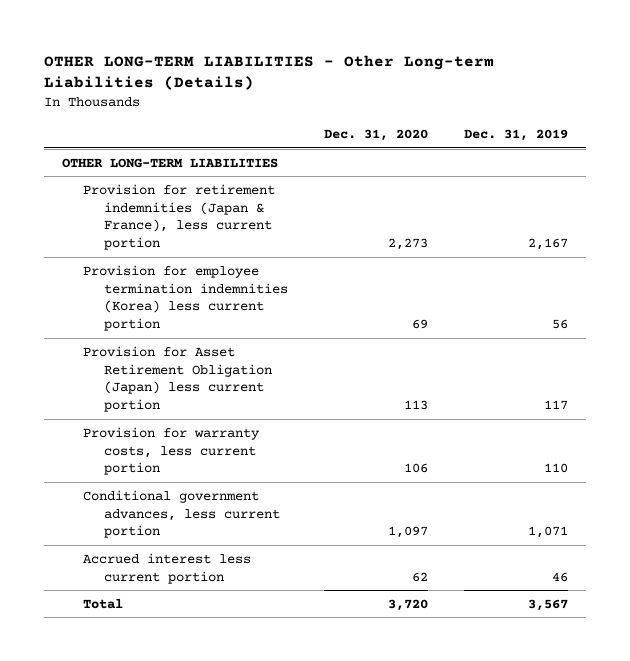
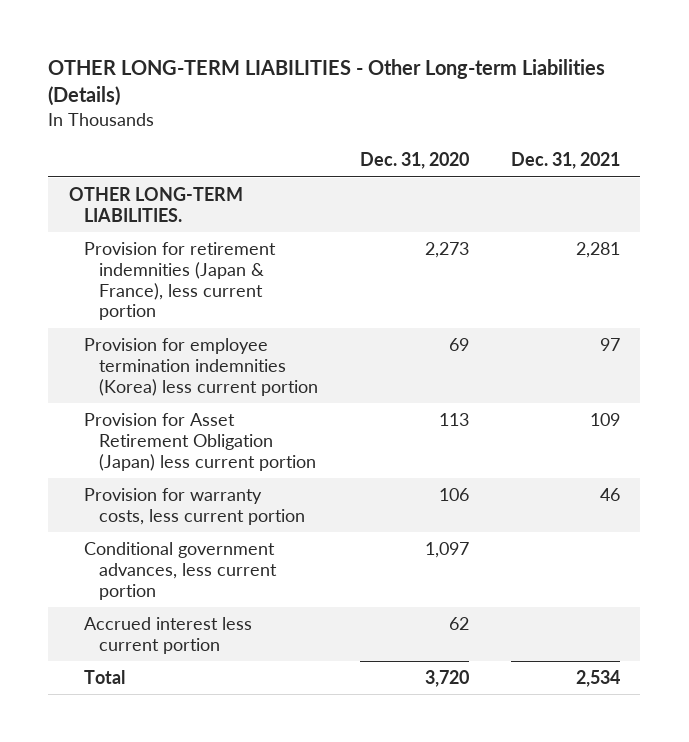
- | Dec. 31, 2020 | Dec. 31, 2019
+ | Dec. 31, 2020 | Dec. 31, 2021
- OTHER LONG-TERM LIABILITIES
+ OTHER LONG-TERM LIABILITIES.

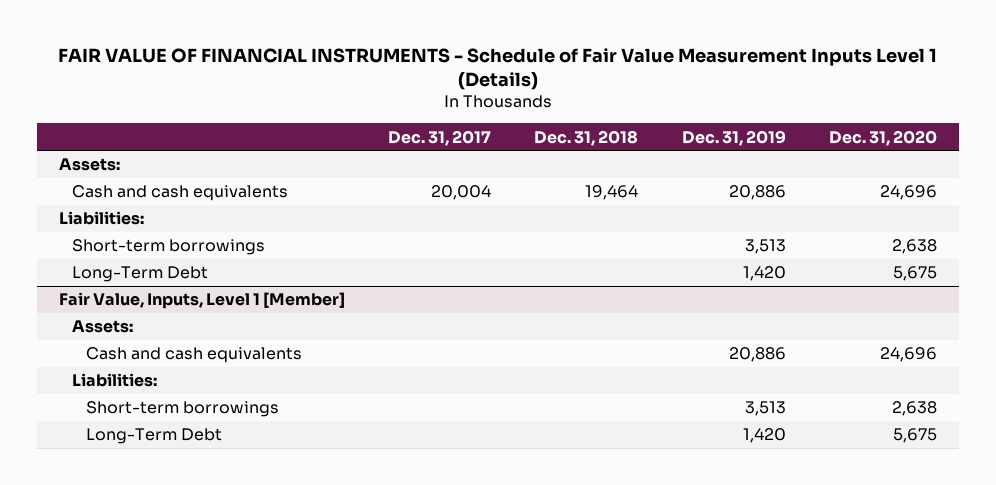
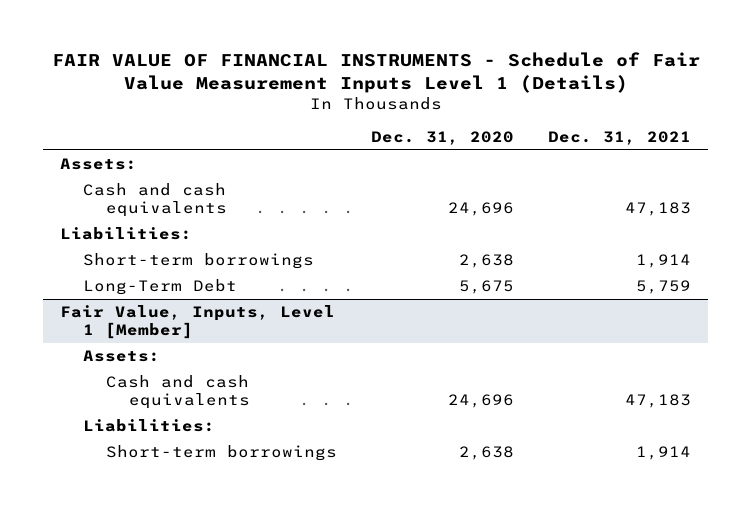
- | Dec. 31, 2017 | Dec. 31, 2018 | Dec. 31, 2019 | Dec. 31, 2020
+ | Dec. 31, 2020 | Dec. 31, 2021
@ Fair Value, Inputs, Level 1 [Member]
- Long-Term Debt | | | 1,420 | 5,675

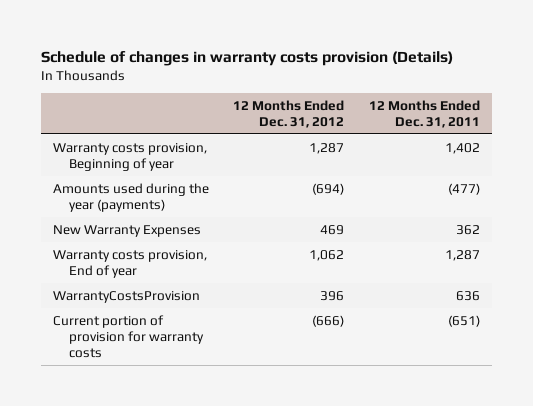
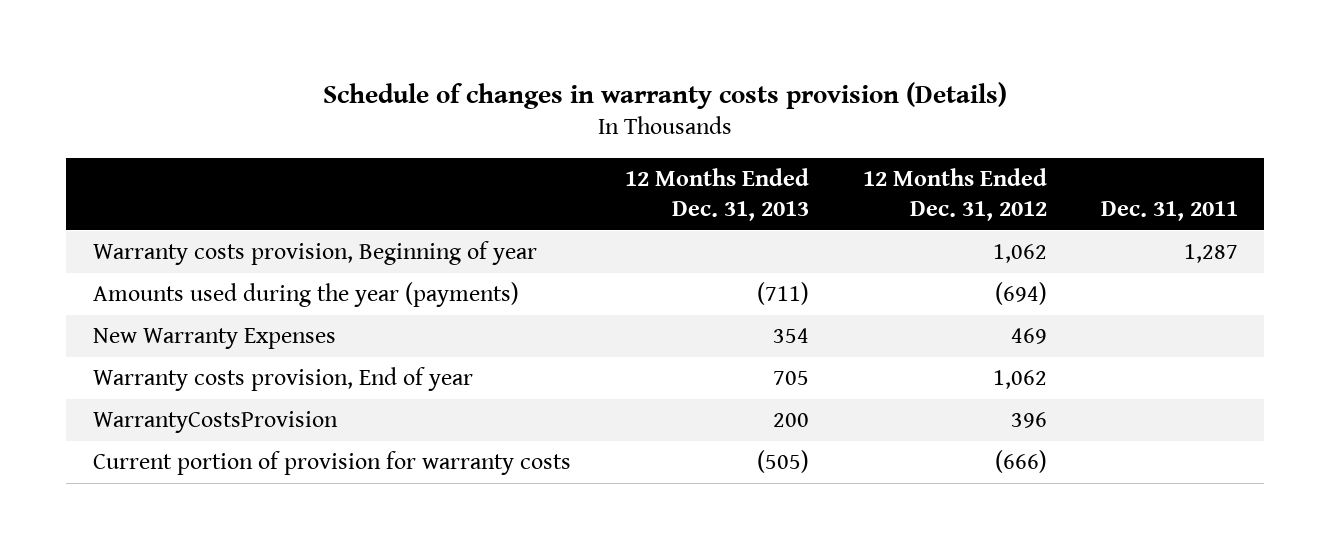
- | 12 Months Ended Dec. 31, 2012 | 12 Months Ended Dec. 31, 2011
+ | 12 Months Ended Dec. 31, 2013 | 12 Months Ended Dec. 31, 2012 | Dec. 31, 2011
- Warranty costs provision, Beginning of year | 1,287 | 1,402
+ Warranty costs provision, Beginning of year | | 1,062 | 1,287

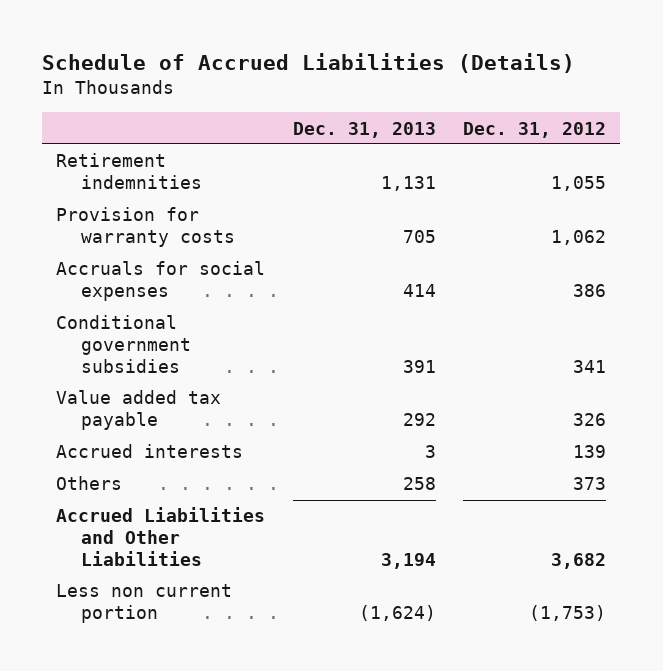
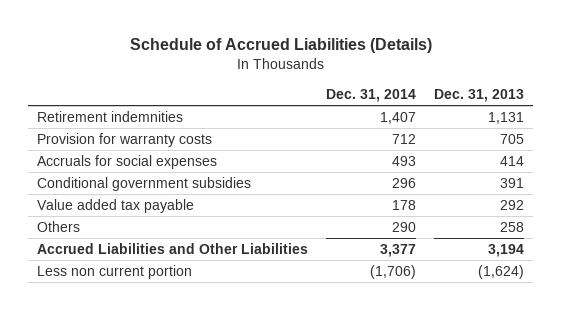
- | Dec. 31, 2013 | Dec. 31, 2012
+ | Dec. 31, 2014 | Dec. 31, 2013
- Accrued interests | 3 | 139

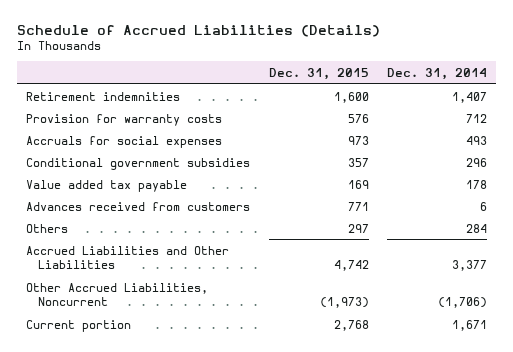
- | Dec. 31, 2014 | Dec. 31, 2013
+ | Dec. 31, 2015 | Dec. 31, 2014
- Others | 290 | 258
+ Advances received from customers | 771 | 6
+ Others | 297 | 284
- Less non current portion | (1,706) | (1,624)
+ Other Accrued Liabilities, Noncurrent | (1,973) | (1,706)
+ Current portion | 2,768 | 1,671

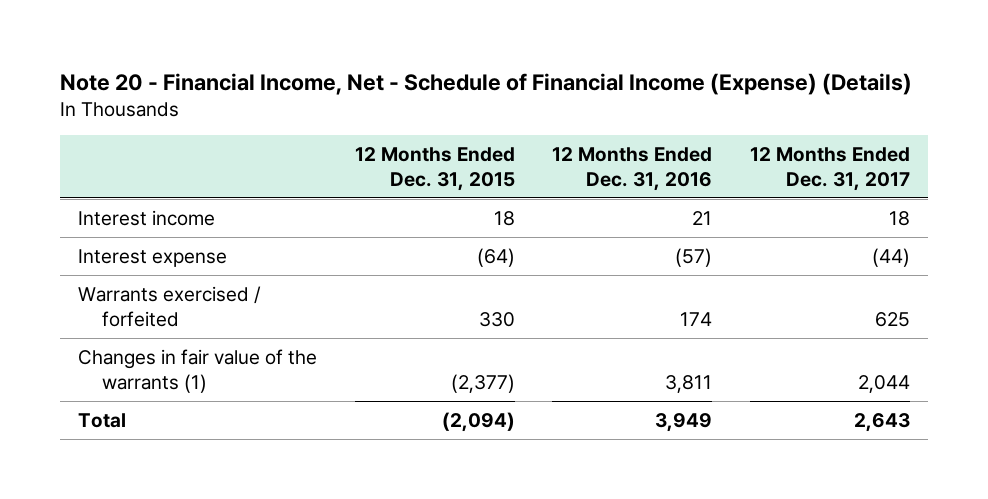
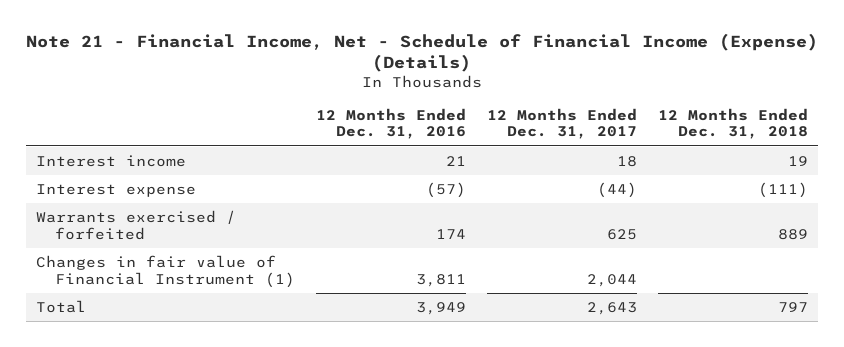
- Note 20 - Financial Income, Net - Schedule of Financial Income (Expense) (Details)
+ Note 21 - Financial Income, Net - Schedule of Financial Income (Expense) (Details)
- | 12 Months Ended Dec. 31, 2015 | 12 Months Ended Dec. 31, 2016 | 12 Months Ended Dec. 31, 2017
+ | 12 Months Ended Dec. 31, 2016 | 12 Months Ended Dec. 31, 2017 | 12 Months Ended Dec. 31, 2018
- Changes in fair value of the warrants (1) | (2,377) | 3,811 | 2,044
+ Changes in fair value of Financial Instrument (1) | 3,811 | 2,044 |

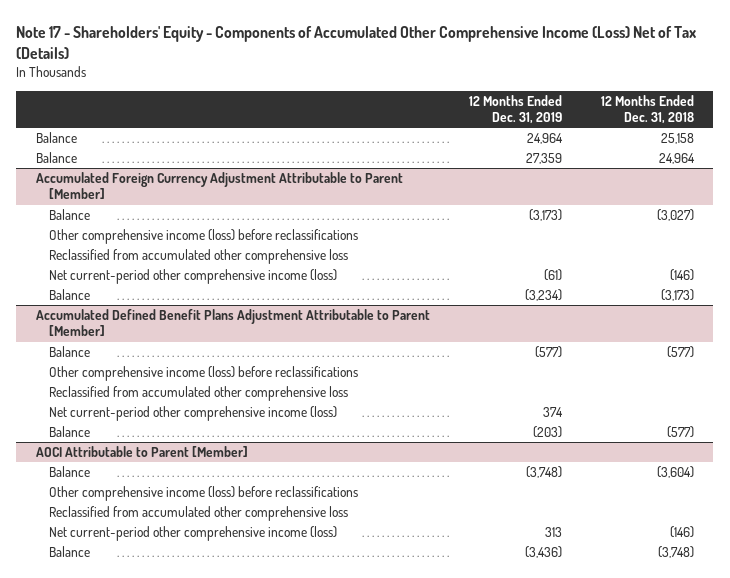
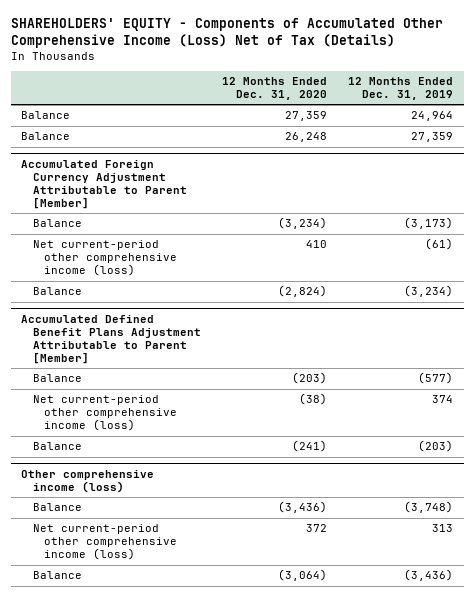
- Note 17 - Shareholders' Equity - Components of Accumulated Other Comprehensive Income (Loss) Net of Tax (Details)
+ SHAREHOLDERS' EQUITY - Components of Accumulated Other Comprehensive Income (Loss) Net of Tax (Details)
- | 12 Months Ended Dec. 31, 2019 | 12 Months Ended Dec. 31, 2018
+ | 12 Months Ended Dec. 31, 2020 | 12 Months Ended Dec. 31, 2019
@ Accumulated Foreign Currency Adjustment Attributable to Parent [Member]
- Other comprehensive income (loss) before reclassifications
- Reclassified from accumulated other comprehensive loss
@ Accumulated Defined Benefit Plans Adjustment Attributable to Parent [Member]
- Other comprehensive income (loss) before reclassifications
- Reclassified from accumulated other comprehensive loss
- AOCI Attributable to Parent [Member]
+ Other comprehensive income (loss)
- Other comprehensive income (loss) before reclassifications
- Reclassified from accumulated other comprehensive loss

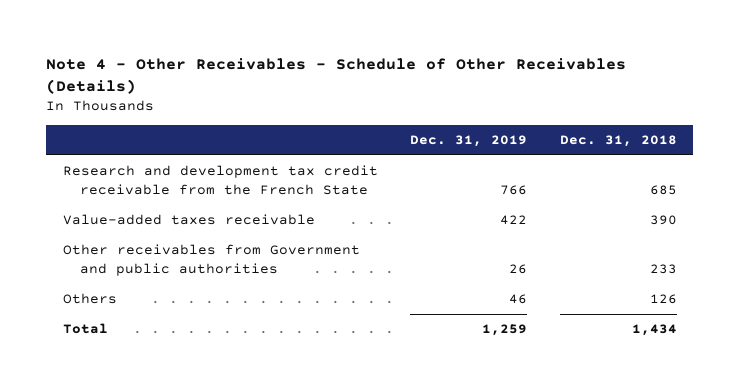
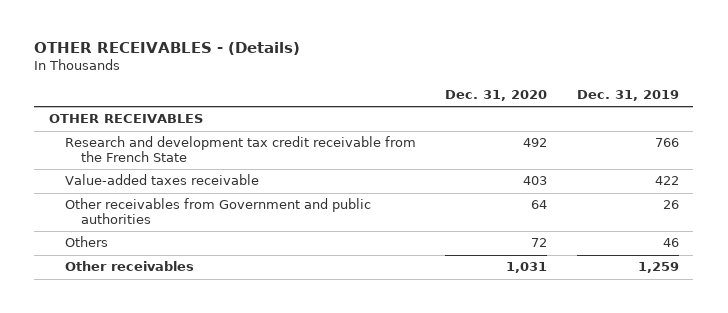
- Note 4 - Other Receivables - Schedule of Other Receivables (Details)
+ OTHER RECEIVABLES - (Details)
- | Dec. 31, 2019 | Dec. 31, 2018
+ | Dec. 31, 2020 | Dec. 31, 2019
+ OTHER RECEIVABLES
- Total | 1,259 | 1,434
+ Other receivables | 1,031 | 1,259

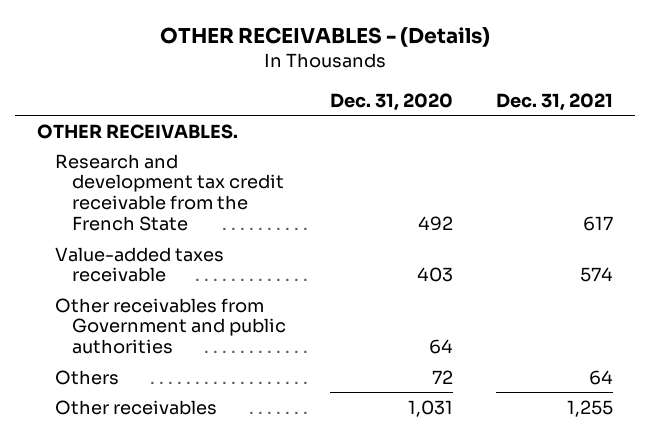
- | Dec. 31, 2020 | Dec. 31, 2019
+ | Dec. 31, 2020 | Dec. 31, 2021
- OTHER RECEIVABLES
+ OTHER RECEIVABLES.

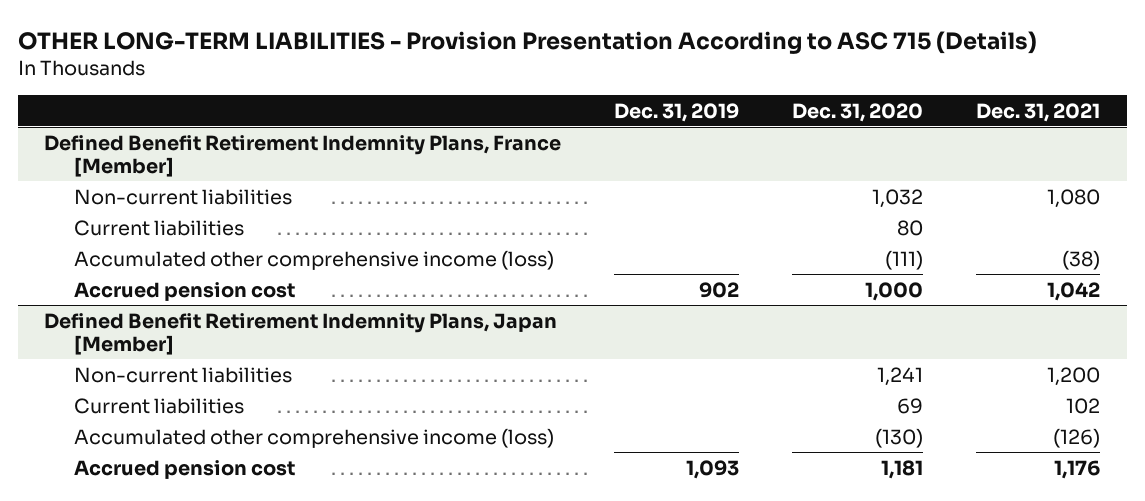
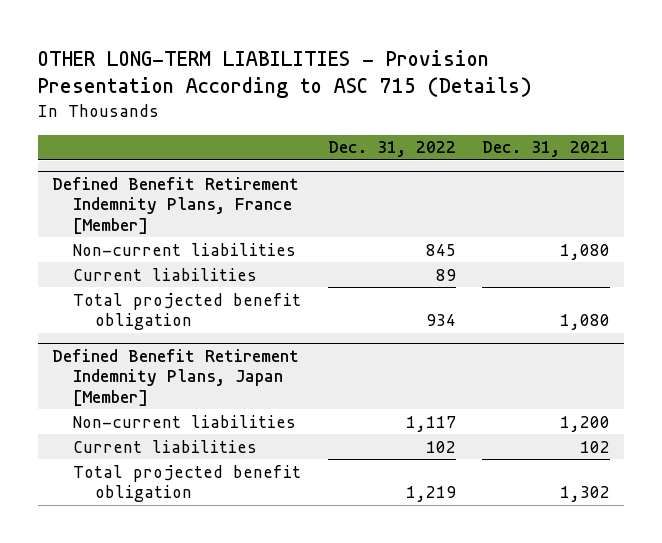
- | Dec. 31, 2019 | Dec. 31, 2020 | Dec. 31, 2021
+ | Dec. 31, 2022 | Dec. 31, 2021
@ Defined Benefit Retirement Indemnity Plans, France [Member]
- Accumulated other comprehensive income (loss) | | (111) | (38)
- Accrued pension cost | 902 | 1,000 | 1,042
+ Total projected benefit obligation | 934 | 1,080
@ Defined Benefit Retirement Indemnity Plans, Japan [Member]
- Accumulated other comprehensive income (loss) | | (130) | (126)
- Accrued pension cost | 1,093 | 1,181 | 1,176
+ Total projected benefit obligation | 1,219 | 1,302

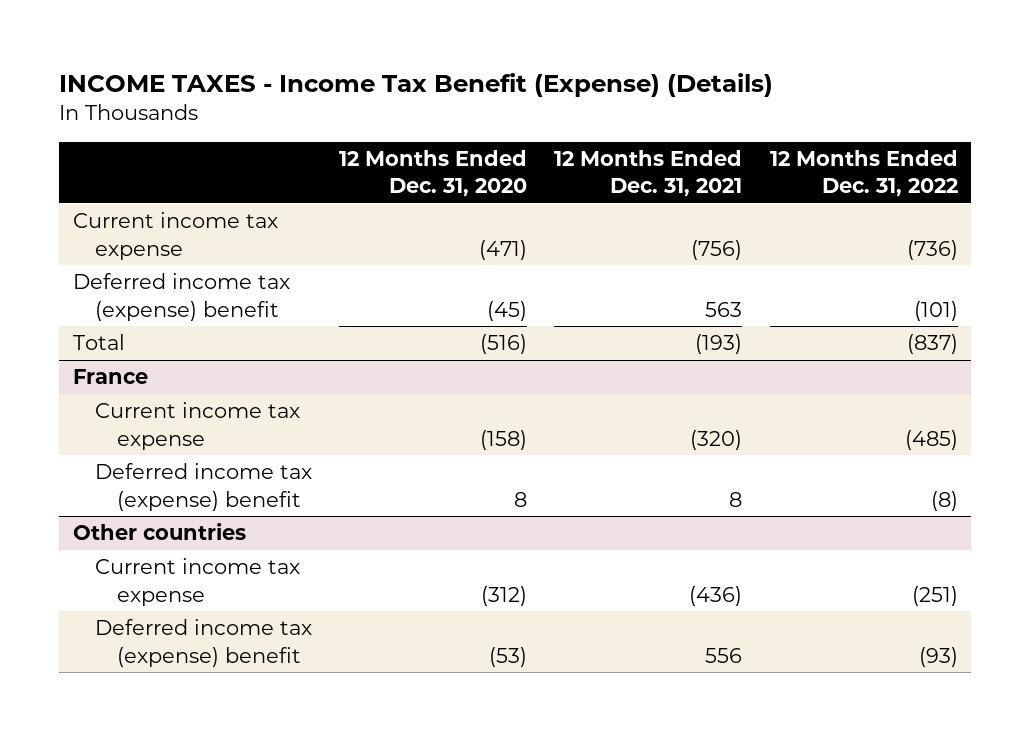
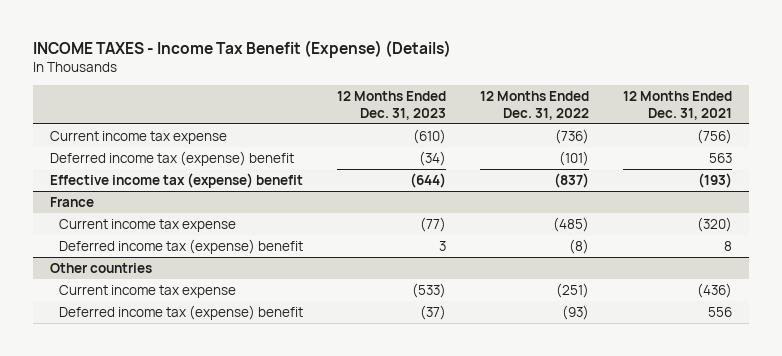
- | 12 Months Ended Dec. 31, 2020 | 12 Months Ended Dec. 31, 2021 | 12 Months Ended Dec. 31, 2022
+ | 12 Months Ended Dec. 31, 2023 | 12 Months Ended Dec. 31, 2022 | 12 Months Ended Dec. 31, 2021
- Total | (516) | (193) | (837)
+ Effective income tax (expense) benefit | (644) | (837) | (193)

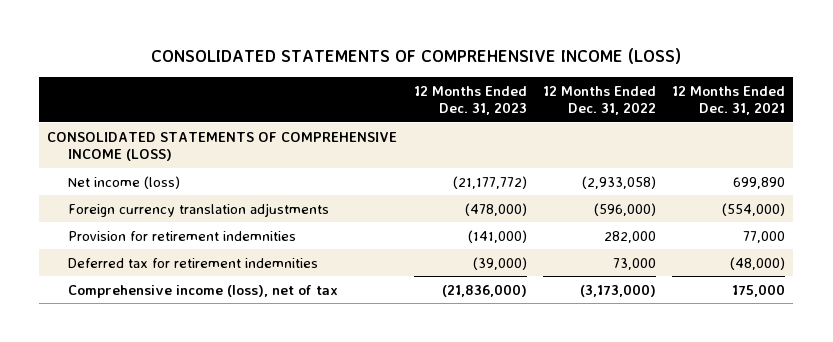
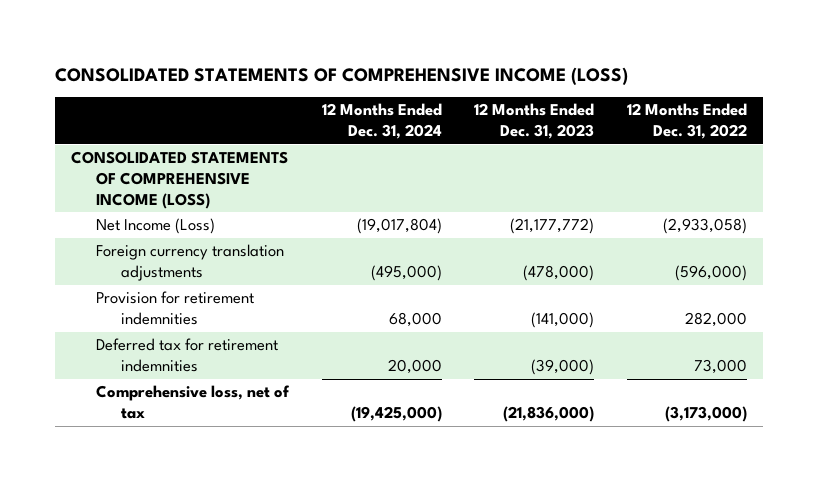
- | 12 Months Ended Dec. 31, 2023 | 12 Months Ended Dec. 31, 2022 | 12 Months Ended Dec. 31, 2021
+ | 12 Months Ended Dec. 31, 2024 | 12 Months Ended Dec. 31, 2023 | 12 Months Ended Dec. 31, 2022
- Net income (loss) | (21,177,772) | (2,933,058) | 699,890
+ Net Income (Loss) | (19,017,804) | (21,177,772) | (2,933,058)
- Comprehensive income (loss), net of tax | (21,836,000) | (3,173,000) | 175,000
+ Comprehensive loss, net of tax | (19,425,000) | (21,836,000) | (3,173,000)

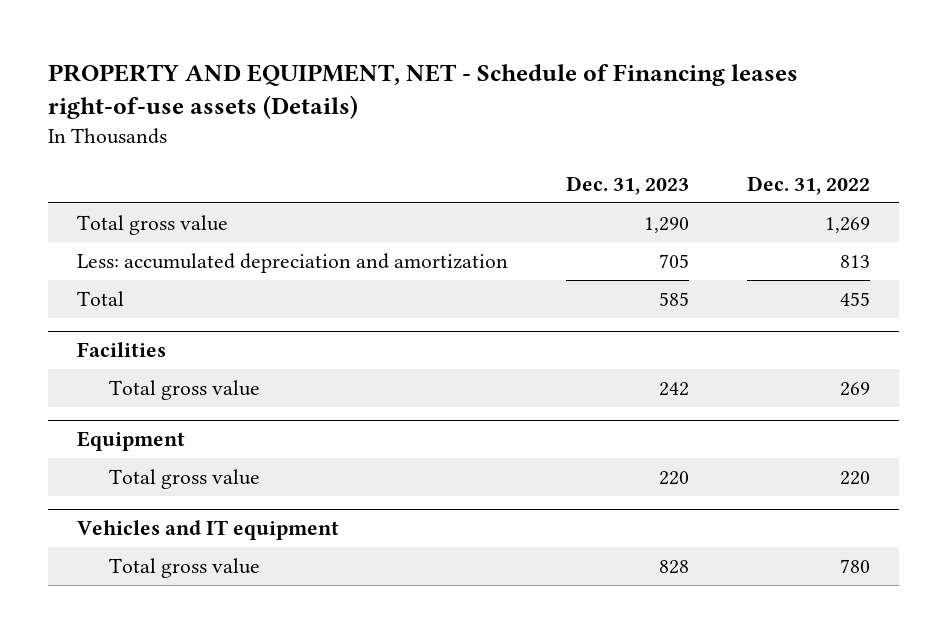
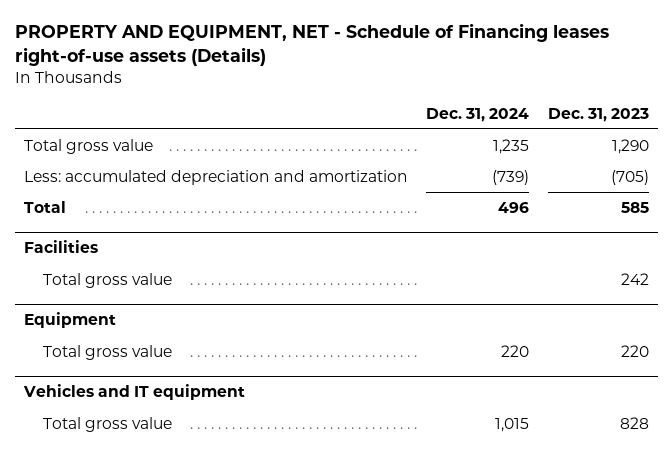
- | Dec. 31, 2023 | Dec. 31, 2022
+ | Dec. 31, 2024 | Dec. 31, 2023
- Less: accumulated depreciation and amortization | 705 | 813
+ Less: accumulated depreciation and amortization | (739) | (705)

